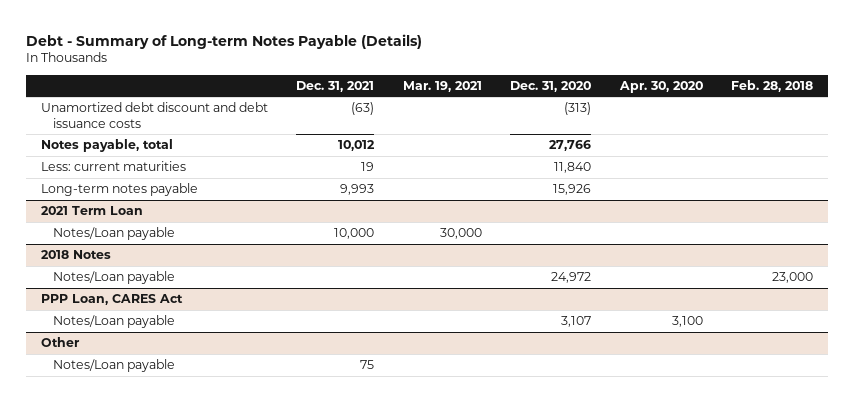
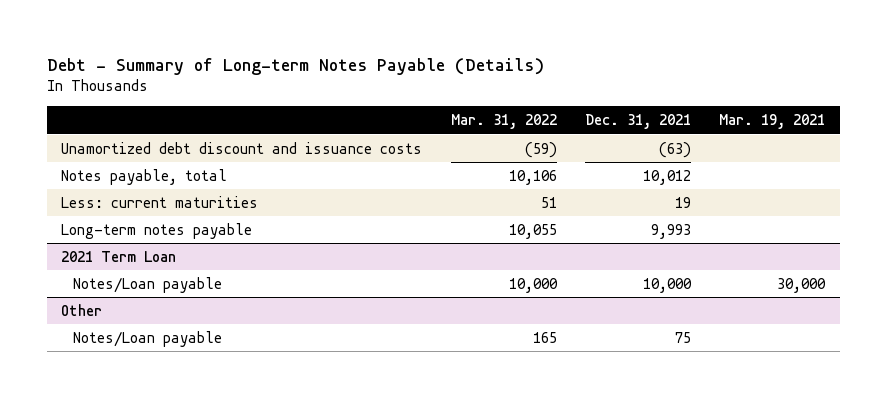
- | Dec. 31, 2021 | Mar. 19, 2021 | Dec. 31, 2020 | Apr. 30, 2020 | Feb. 28, 2018
+ | Mar. 31, 2022 | Dec. 31, 2021 | Mar. 19, 2021
- Unamortized debt discount and debt issuance costs | (63) | | (313) | |
+ Unamortized debt discount and issuance costs | (59) | (63) |
- 2018 Notes
- Notes/Loan payable | | | 24,972 | | 23,000
- PPP Loan, CARES Act
- Notes/Loan payable | | | 3,107 | 3,100 |

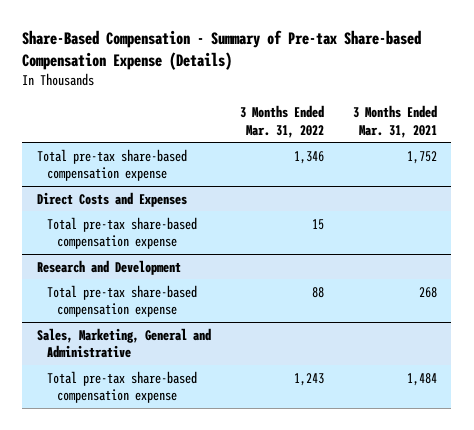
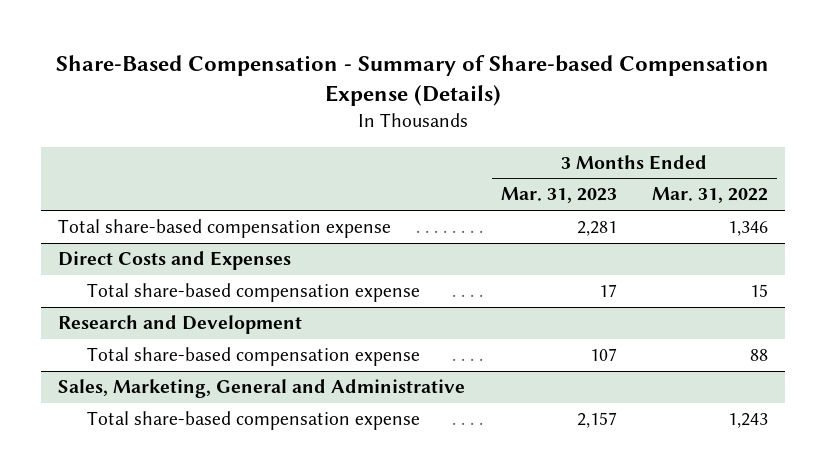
- Share-Based Compensation - Summary of Pre-tax Share-based Compensation Expense (Details)
+ Share-Based Compensation - Summary of Share-based Compensation Expense (Details)
- | 3 Months Ended Mar. 31, 2022 | 3 Months Ended Mar. 31, 2021
+ | 3 Months Ended Mar. 31, 2023 | 3 Months Ended Mar. 31, 2022
- Total pre-tax share-based compensation expense | 1,346 | 1,752
+ Total share-based compensation expense | 2,281 | 1,346
@ Direct Costs and Expenses
- Total pre-tax share-based compensation expense | 15 |
+ Total share-based compensation expense | 17 | 15
@ Research and Development
- Total pre-tax share-based compensation expense | 88 | 268
+ Total share-based compensation expense | 107 | 88
@ Sales, Marketing, General and Administrative
- Total pre-tax share-based compensation expense | 1,243 | 1,484
+ Total share-based compensation expense | 2,157 | 1,243

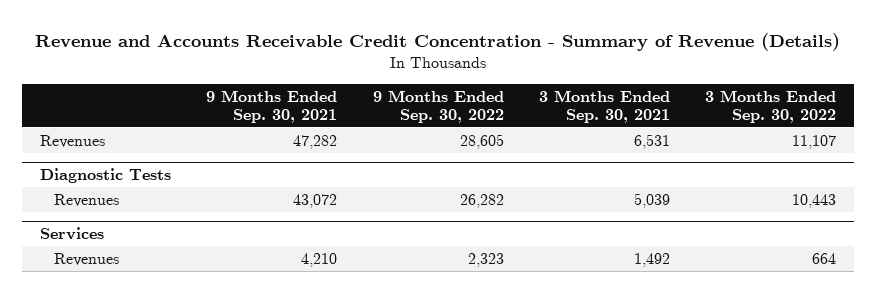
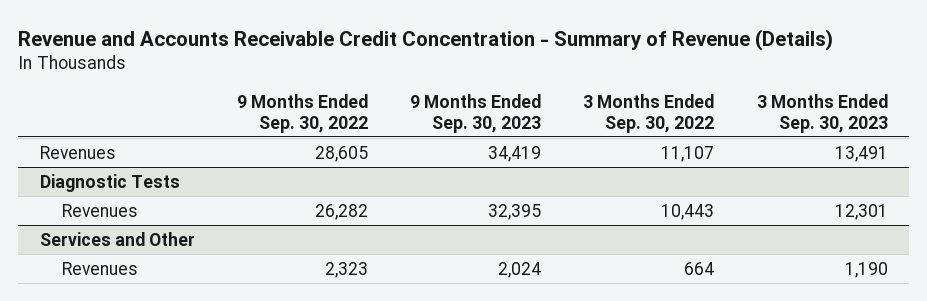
- | 9 Months Ended Sep. 30, 2021 | 9 Months Ended Sep. 30, 2022 | 3 Months Ended Sep. 30, 2021 | 3 Months Ended Sep. 30, 2022
+ | 9 Months Ended Sep. 30, 2022 | 9 Months Ended Sep. 30, 2023 | 3 Months Ended Sep. 30, 2022 | 3 Months Ended Sep. 30, 2023
- Services
+ Services and Other

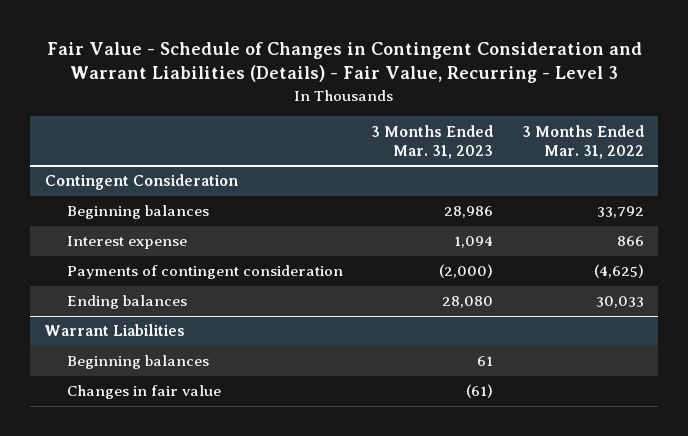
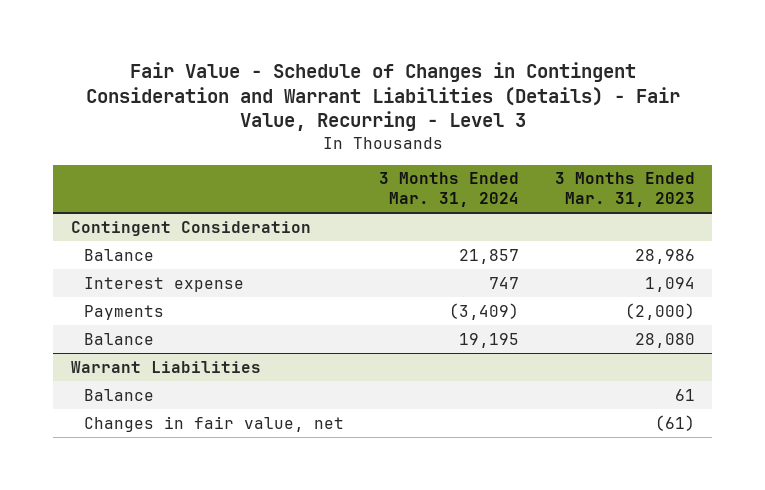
- | 3 Months Ended Mar. 31, 2023 | 3 Months Ended Mar. 31, 2022
+ | 3 Months Ended Mar. 31, 2024 | 3 Months Ended Mar. 31, 2023
@ Contingent Consideration
- Beginning balances | 28,986 | 33,792
+ Balance | 21,857 | 28,986
- Payments of contingent consideration | (2,000) | (4,625)
- Ending balances | 28,080 | 30,033
+ Payments | (3,409) | (2,000)
+ Balance | 19,195 | 28,080
@ Warrant Liabilities
- Beginning balances | 61 |
- Changes in fair value | (61) |
+ Balance | | 61
+ Changes in fair value, net | | (61)

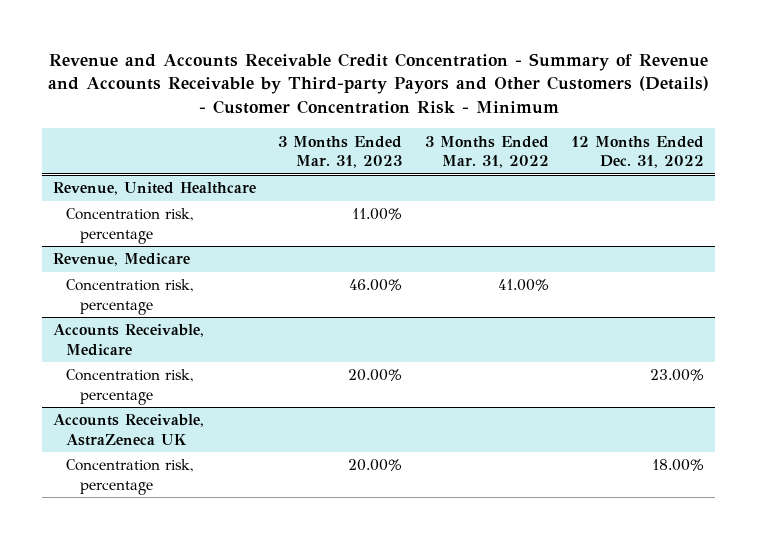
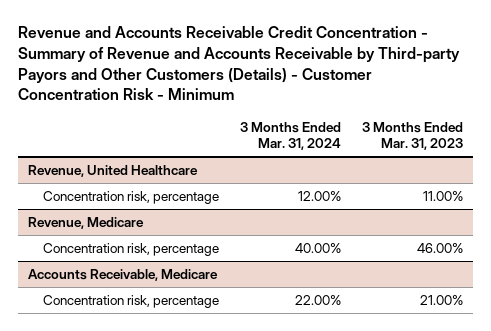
- | 3 Months Ended Mar. 31, 2023 | 3 Months Ended Mar. 31, 2022 | 12 Months Ended Dec. 31, 2022
+ | 3 Months Ended Mar. 31, 2024 | 3 Months Ended Mar. 31, 2023
@ Accounts Receivable, Medicare
- Concentration risk, percentage | 20.00% | | 23.00%
- Accounts Receivable, AstraZeneca UK
- Concentration risk, percentage | 20.00% | | 18.00%
@ Accounts Receivable, Medicare
+ Concentration risk, percentage | 22.00% | 21.00%

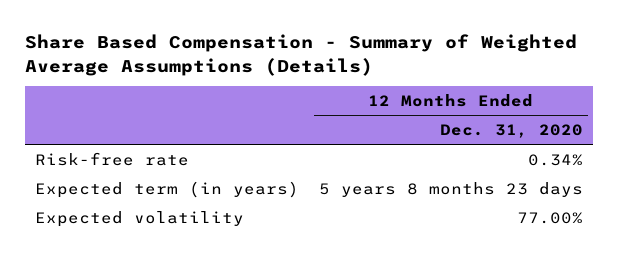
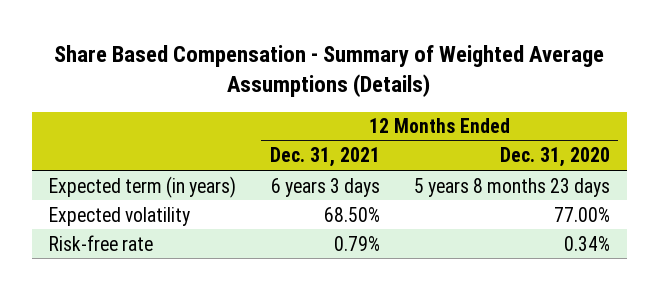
- | 12 Months Ended Dec. 31, 2020
+ | 12 Months Ended Dec. 31, 2021 | 12 Months Ended Dec. 31, 2020
moved down: Risk-free rate | 0.79% | 0.34%

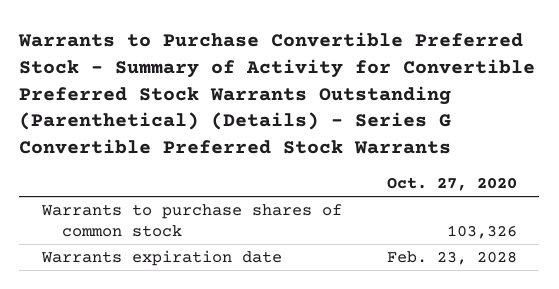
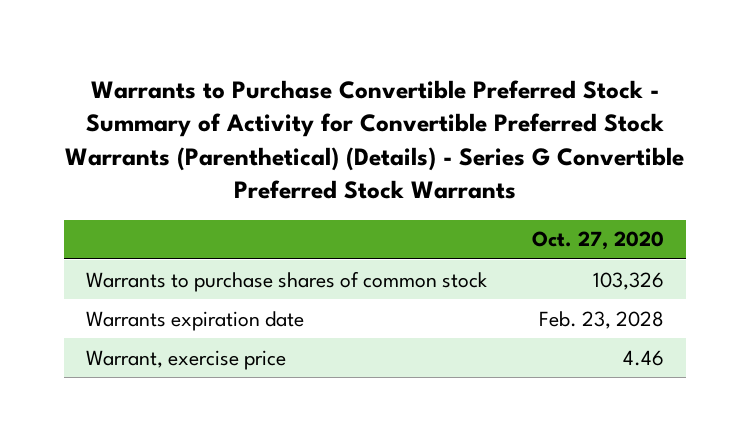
- Warrants to Purchase Convertible Preferred Stock - Summary of Activity for Convertible Preferred Stock Warrants Outstanding (Parenthetical) (Details) - Series G Convertible Preferred Stock Warrants
+ Warrants to Purchase Convertible Preferred Stock - Summary of Activity for Convertible Preferred Stock Warrants (Parenthetical) (Details) - Series G Convertible Preferred Stock Warrants
+ Warrant, exercise price | 4.46

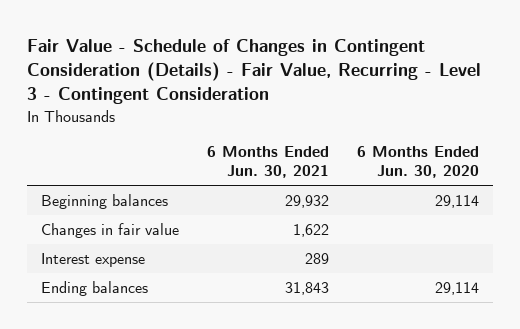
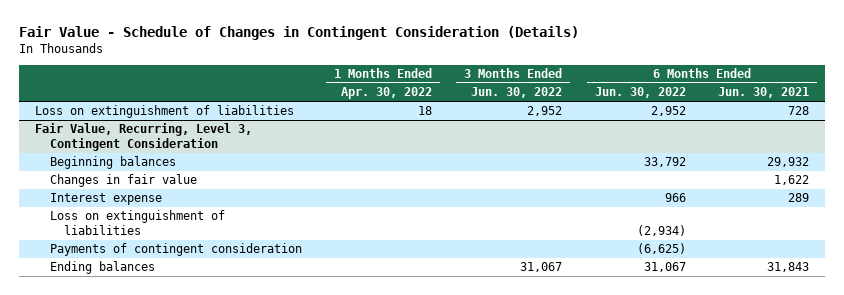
- Fair Value - Schedule of Changes in Contingent Consideration (Details) - Fair Value, Recurring - Level 3 - Contingent Consideration
+ Fair Value - Schedule of Changes in Contingent Consideration (Details)
- | 6 Months Ended Jun. 30, 2021 | 6 Months Ended Jun. 30, 2020
+ | 1 Months Ended Apr. 30, 2022 | 3 Months Ended Jun. 30, 2022 | 6 Months Ended Jun. 30, 2022 | 6 Months Ended Jun. 30, 2021
+ Loss on extinguishment of liabilities | 18 | 2,952 | 2,952 | 728
+ Fair Value, Recurring, Level 3, Contingent Consideration
+ Loss on extinguishment of liabilities | | | (2,934) |
+ Payments of contingent consideration | | | (6,625) |

